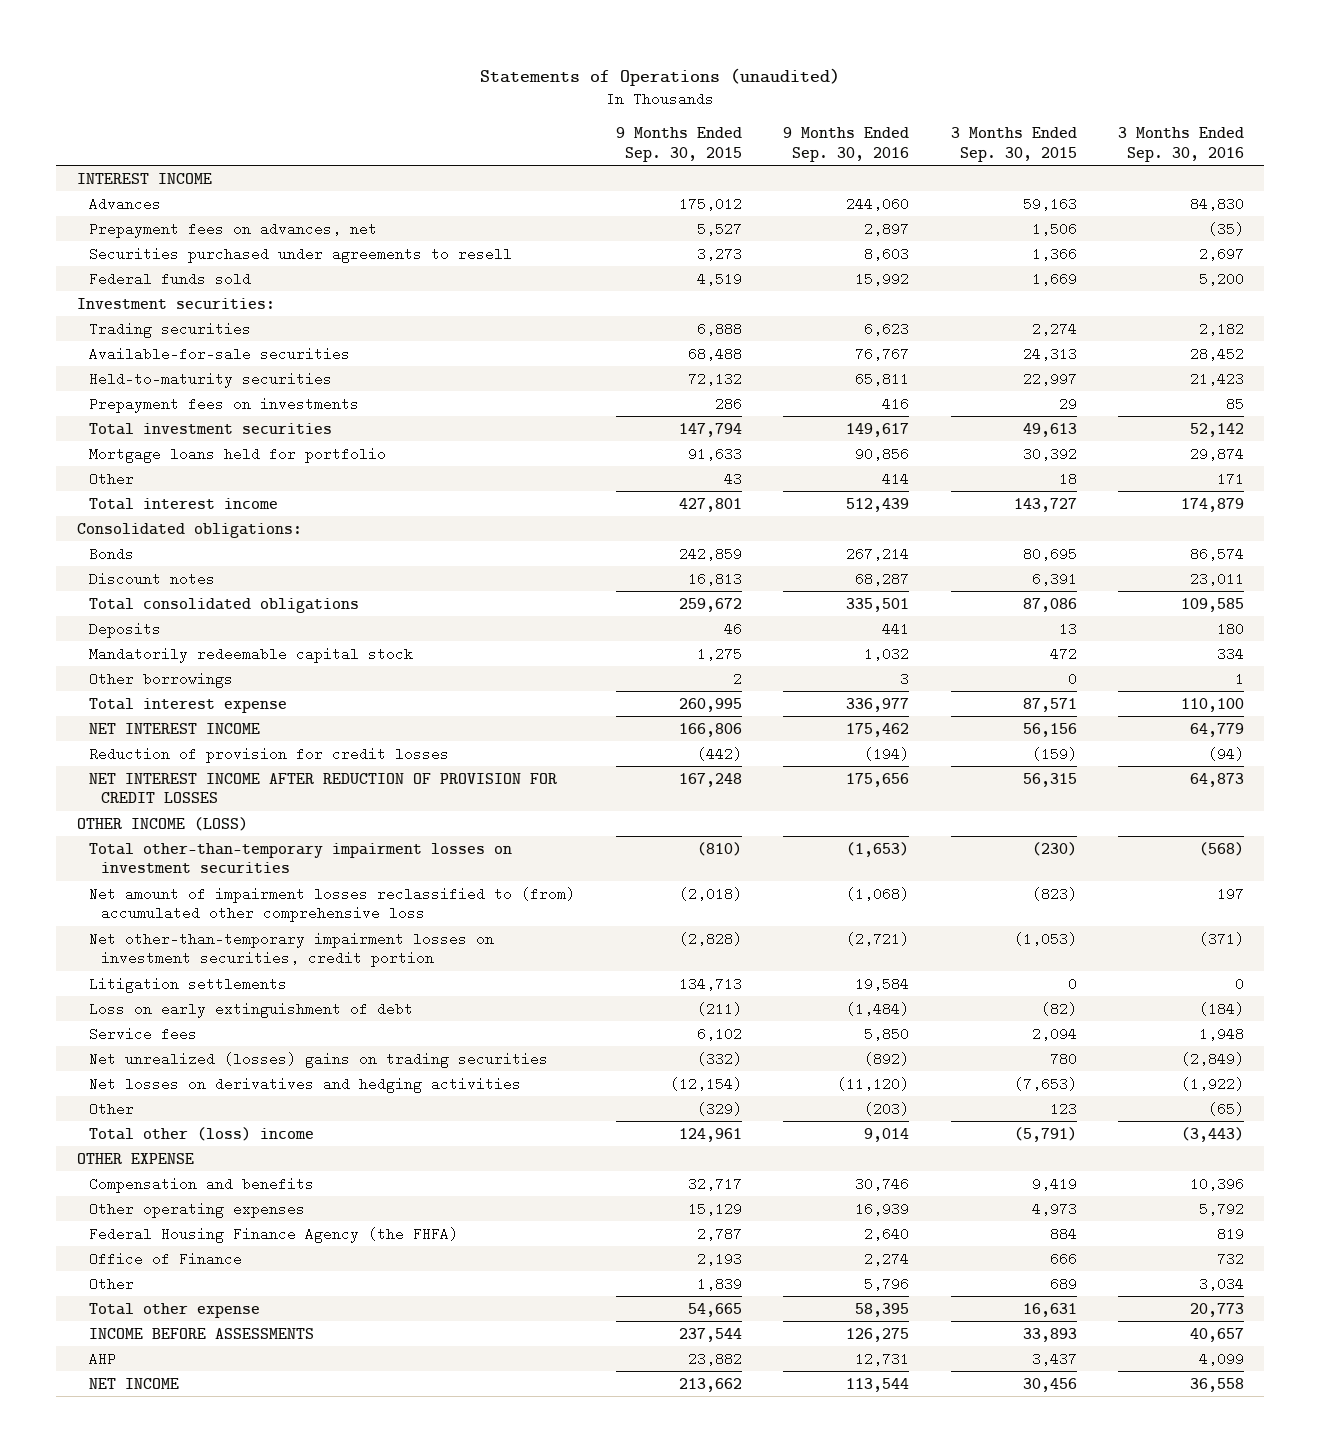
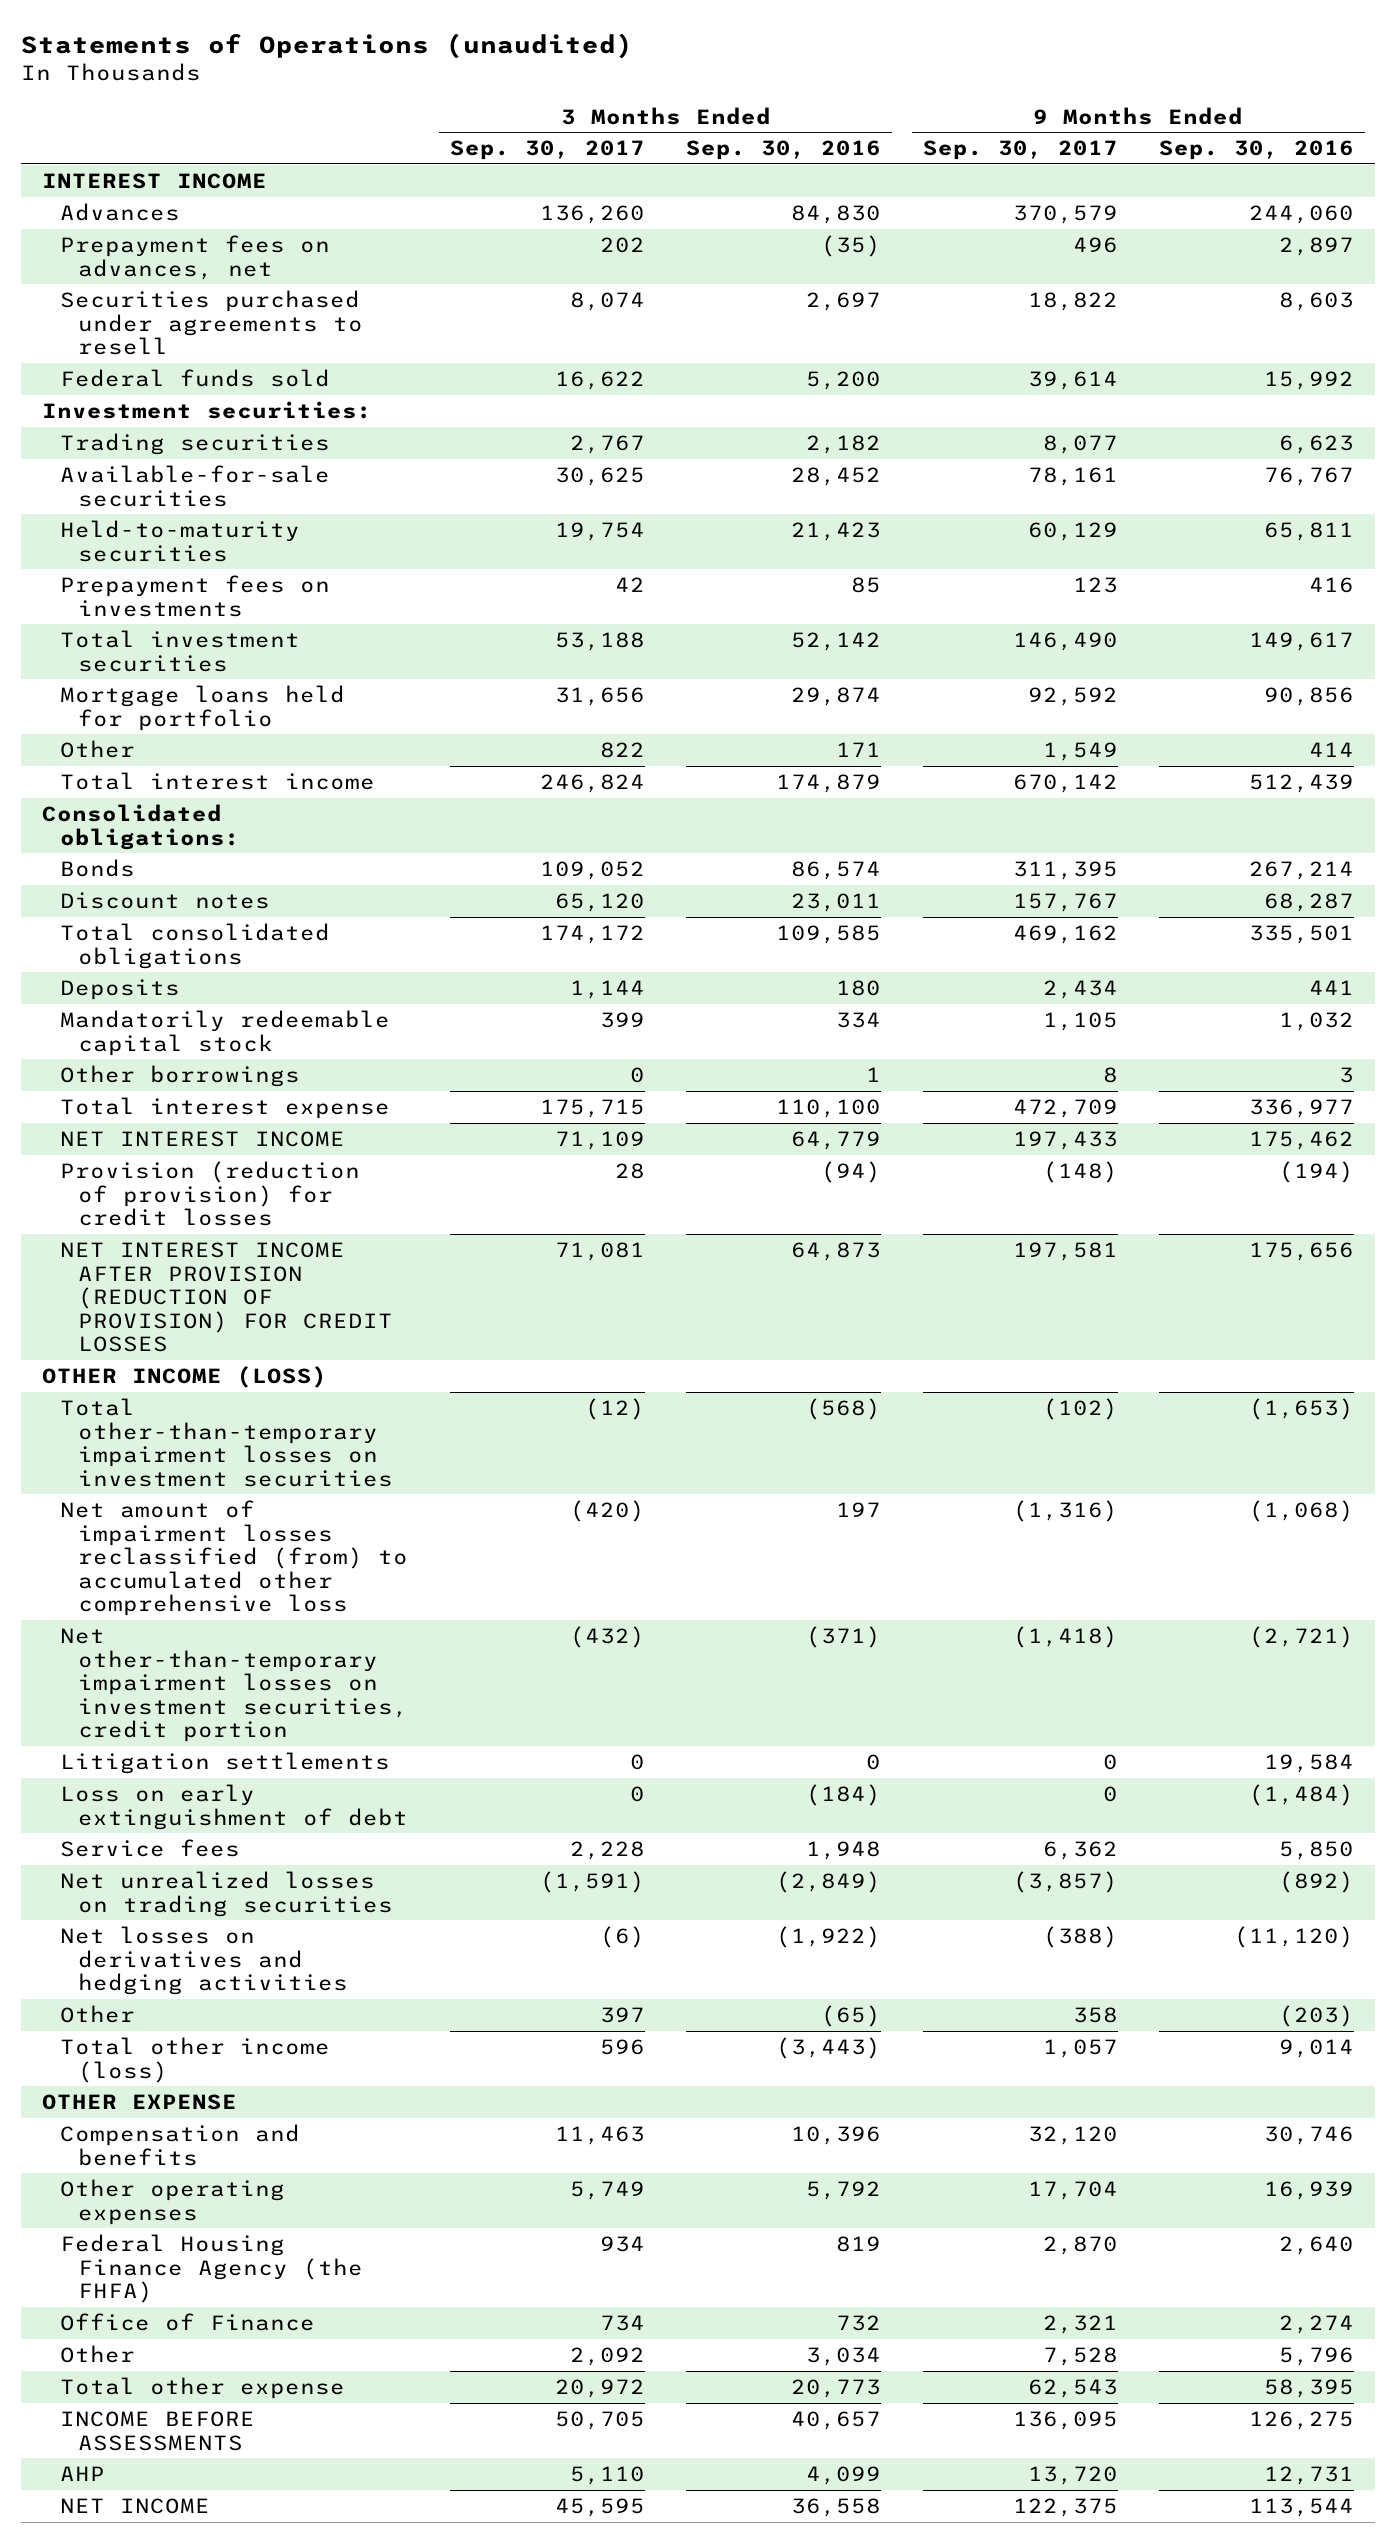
- | 9 Months Ended Sep. 30, 2015 | 9 Months Ended Sep. 30, 2016 | 3 Months Ended Sep. 30, 2015 | 3 Months Ended Sep. 30, 2016
+ | 3 Months Ended Sep. 30, 2017 | 3 Months Ended Sep. 30, 2016 | 9 Months Ended Sep. 30, 2017 | 9 Months Ended Sep. 30, 2016
- Reduction of provision for credit losses | (442) | (194) | (159) | (94)
- NET INTEREST INCOME AFTER REDUCTION OF PROVISION FOR CREDIT LOSSES | 167,248 | 175,656 | 56,315 | 64,873
+ Provision (reduction of provision) for credit losses | 28 | (94) | (148) | (194)
+ NET INTEREST INCOME AFTER PROVISION (REDUCTION OF PROVISION) FOR CREDIT LOSSES | 71,081 | 64,873 | 197,581 | 175,656
- Net amount of impairment losses reclassified to (from) accumulated other comprehensive loss | (2,018) | (1,068) | (823) | 197
+ Net amount of impairment losses reclassified (from) to accumulated other comprehensive loss | (420) | 197 | (1,316) | (1,068)
- Net unrealized (losses) gains on trading securities | (332) | (892) | 780 | (2,849)
+ Net unrealized losses on trading securities | (1,591) | (2,849) | (3,857) | (892)
- Total other (loss) income | 124,961 | 9,014 | (5,791) | (3,443)
+ Total other income (loss) | 596 | (3,443) | 1,057 | 9,014

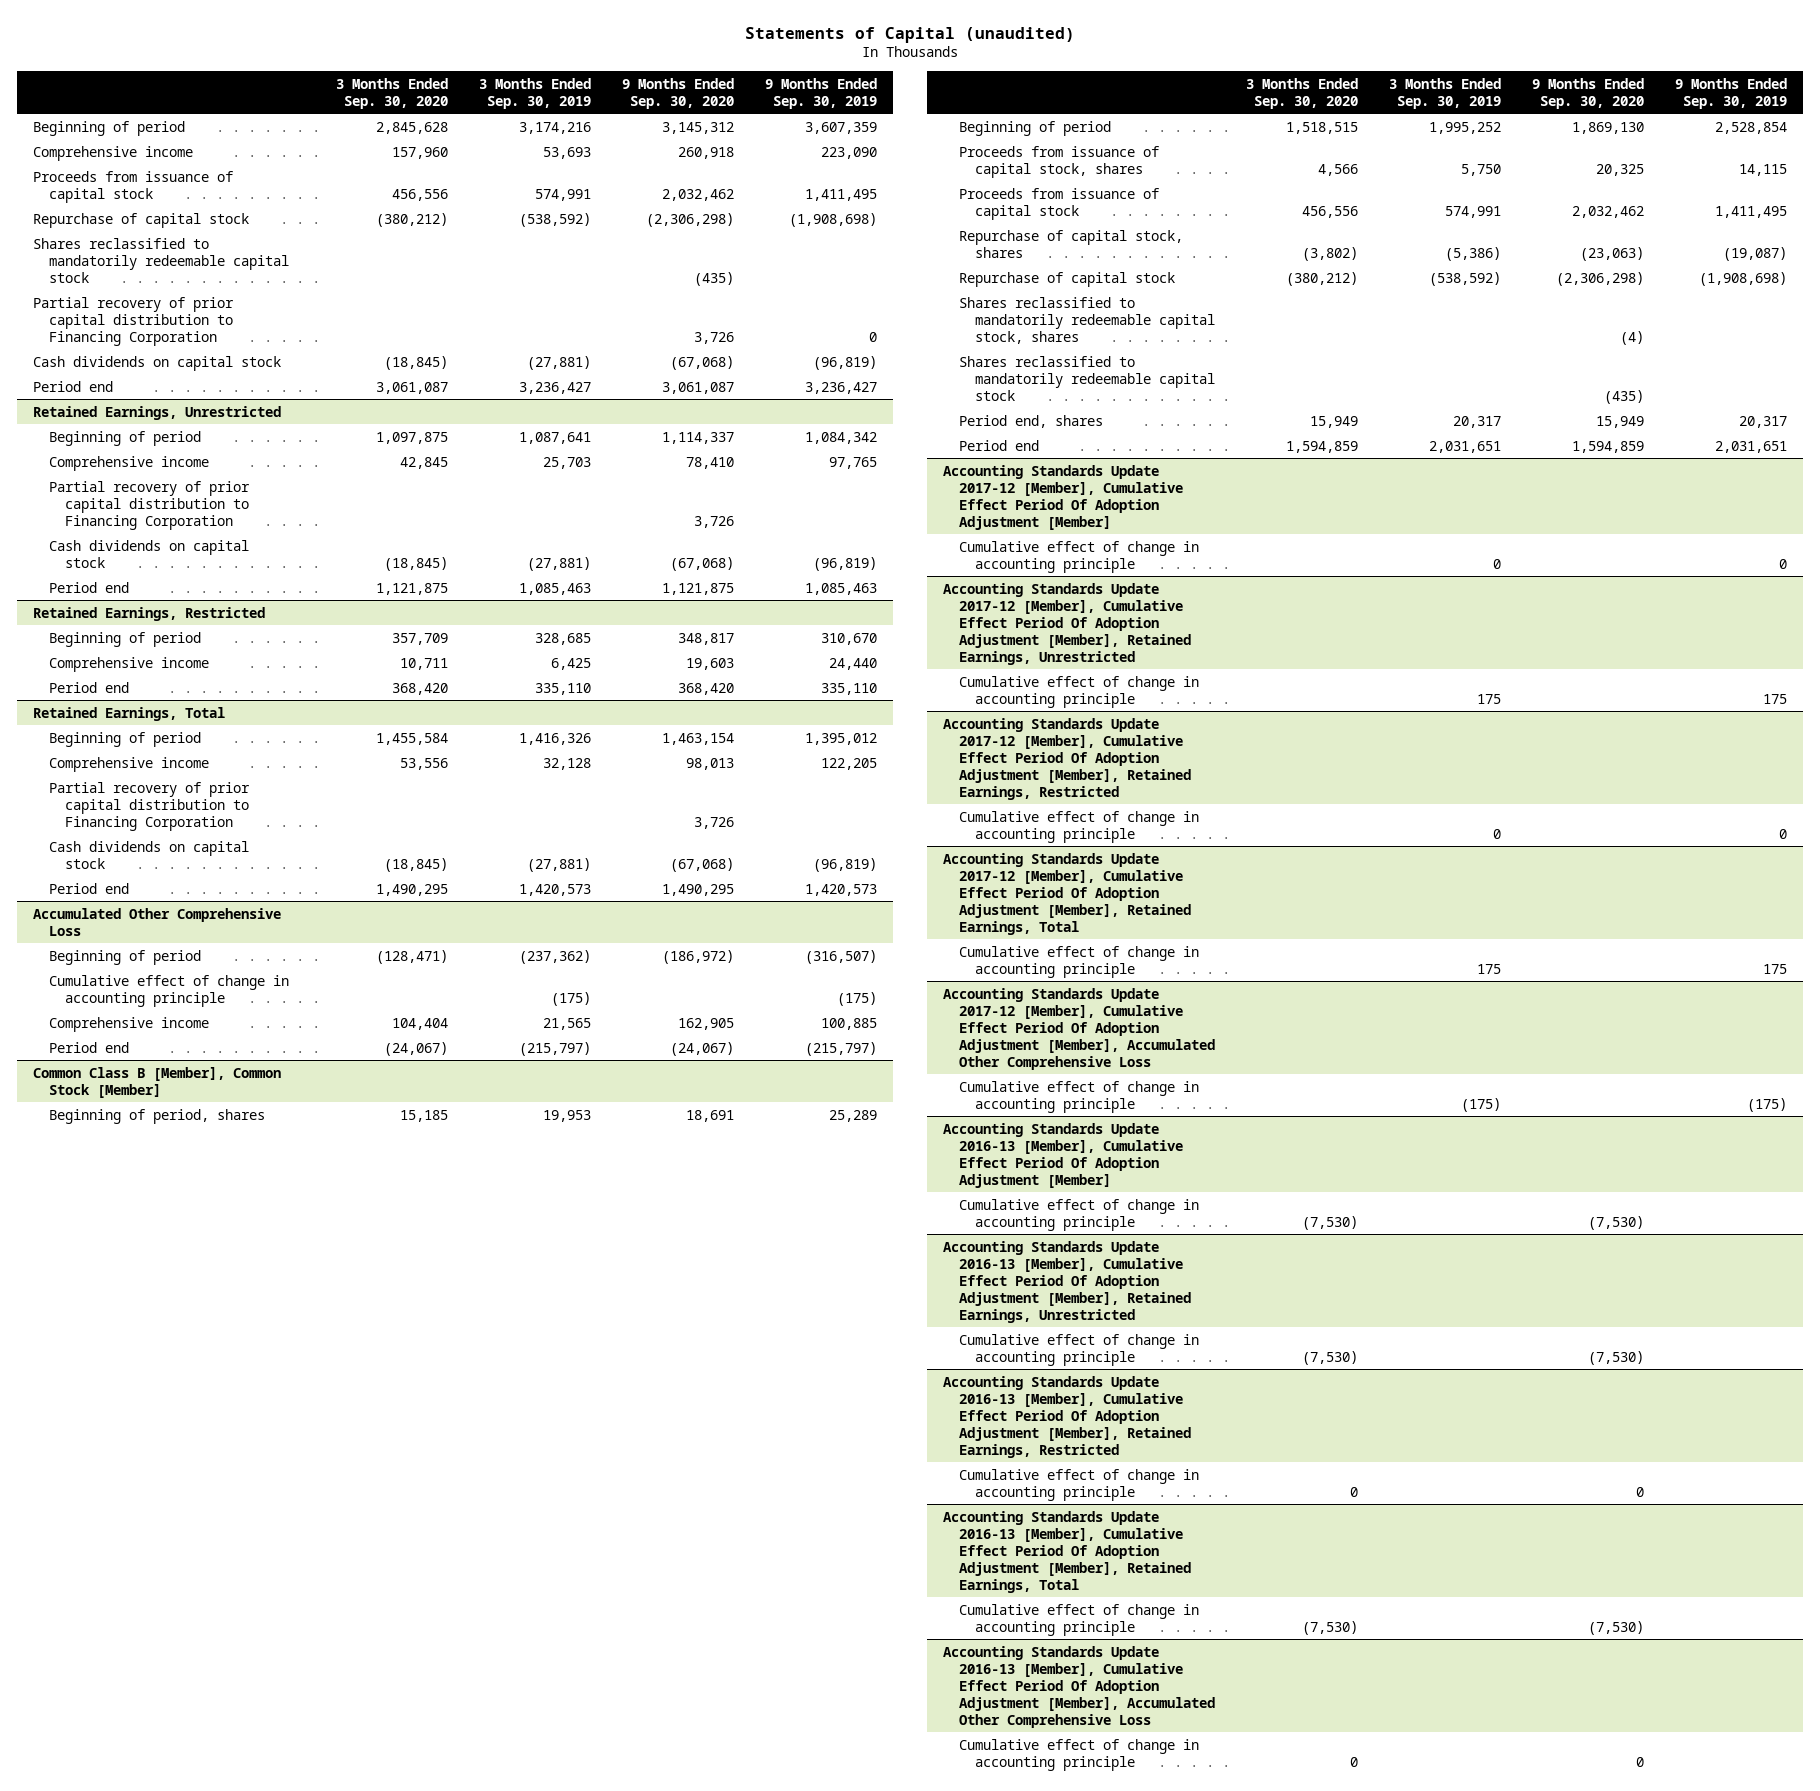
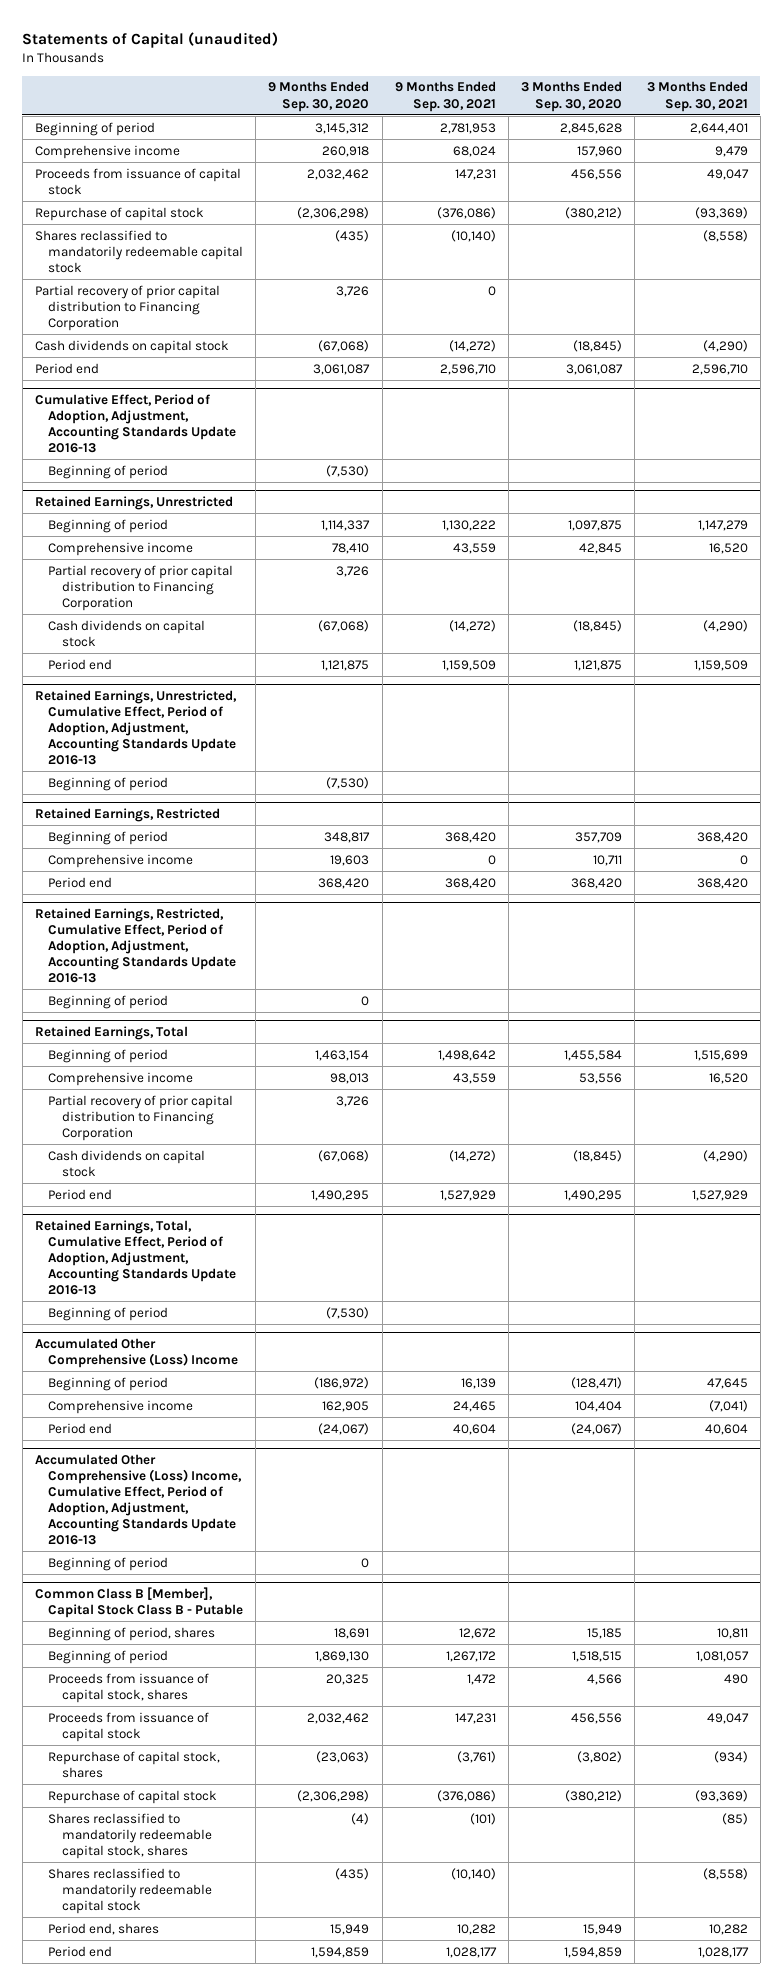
- | 3 Months Ended Sep. 30, 2020 | 3 Months Ended Sep. 30, 2019 | 9 Months Ended Sep. 30, 2020 | 9 Months Ended Sep. 30, 2019
+ | 9 Months Ended Sep. 30, 2020 | 9 Months Ended Sep. 30, 2021 | 3 Months Ended Sep. 30, 2020 | 3 Months Ended Sep. 30, 2021
+ Cumulative Effect, Period of Adoption, Adjustment, Accounting Standards Update 2016-13
+ Beginning of period | (7,530) | | |
+ Retained Earnings, Unrestricted, Cumulative Effect, Period of Adoption, Adjustment, Accounting Standards Update 2016-13
+ Beginning of period | (7,530) | | |
+ Retained Earnings, Restricted, Cumulative Effect, Period of Adoption, Adjustment, Accounting Standards Update 2016-13
+ Beginning of period | 0 | | |
- Accumulated Other Comprehensive Loss
+ Retained Earnings, Total, Cumulative Effect, Period of Adoption, Adjustment, Accounting Standards Update 2016-13
+ Beginning of period | (7,530) | | |
+ Accumulated Other Comprehensive (Loss) Income
- Cumulative effect of change in accounting principle | | (175) | | (175)
- Common Class B [Member], Common Stock [Member]
+ Accumulated Other Comprehensive (Loss) Income, Cumulative Effect, Period of Adoption, Adjustment, Accounting Standards Update 2016-13
+ Beginning of period | 0 | | |
+ Common Class B [Member], Capital Stock Class B - Putable
- Accounting Standards Update 2017-12 [Member], Cumulative Effect Period Of Adoption Adjustment [Member]
- Cumulative effect of change in accounting principle | | 0 | | 0
- Accounting Standards Update 2017-12 [Member], Cumulative Effect Period Of Adoption Adjustment [Member], Retained Earnings, Unrestricted
- Cumulative effect of change in accounting principle | | 175 | | 175
- Accounting Standards Update 2017-12 [Member], Cumulative Effect Period Of Adoption Adjustment [Member], Retained Earnings, Restricted
- Cumulative effect of change in accounting principle | | 0 | | 0
- Accounting Standards Update 2017-12 [Member], Cumulative Effect Period Of Adoption Adjustment [Member], Retained Earnings, Total
- Cumulative effect of change in accounting principle | | 175 | | 175
- Accounting Standards Update 2017-12 [Member], Cumulative Effect Period Of Adoption Adjustment [Member], Accumulated Other Comprehensive Loss
- Cumulative effect of change in accounting principle | | (175) | | (175)
- Accounting Standards Update 2016-13 [Member], Cumulative Effect Period Of Adoption Adjustment [Member]
- Cumulative effect of change in accounting principle | (7,530) | | (7,530) |
- Accounting Standards Update 2016-13 [Member], Cumulative Effect Period Of Adoption Adjustment [Member], Retained Earnings, Unrestricted
- Cumulative effect of change in accounting principle | (7,530) | | (7,530) |
- Accounting Standards Update 2016-13 [Member], Cumulative Effect Period Of Adoption Adjustment [Member], Retained Earnings, Restricted
- Cumulative effect of change in accounting principle | 0 | | 0 |
- Accounting Standards Update 2016-13 [Member], Cumulative Effect Period Of Adoption Adjustment [Member], Retained Earnings, Total
- Cumulative effect of change in accounting principle | (7,530) | | (7,530) |
- Accounting Standards Update 2016-13 [Member], Cumulative Effect Period Of Adoption Adjustment [Member], Accumulated Other Comprehensive Loss
- Cumulative effect of change in accounting principle | 0 | | 0 |

